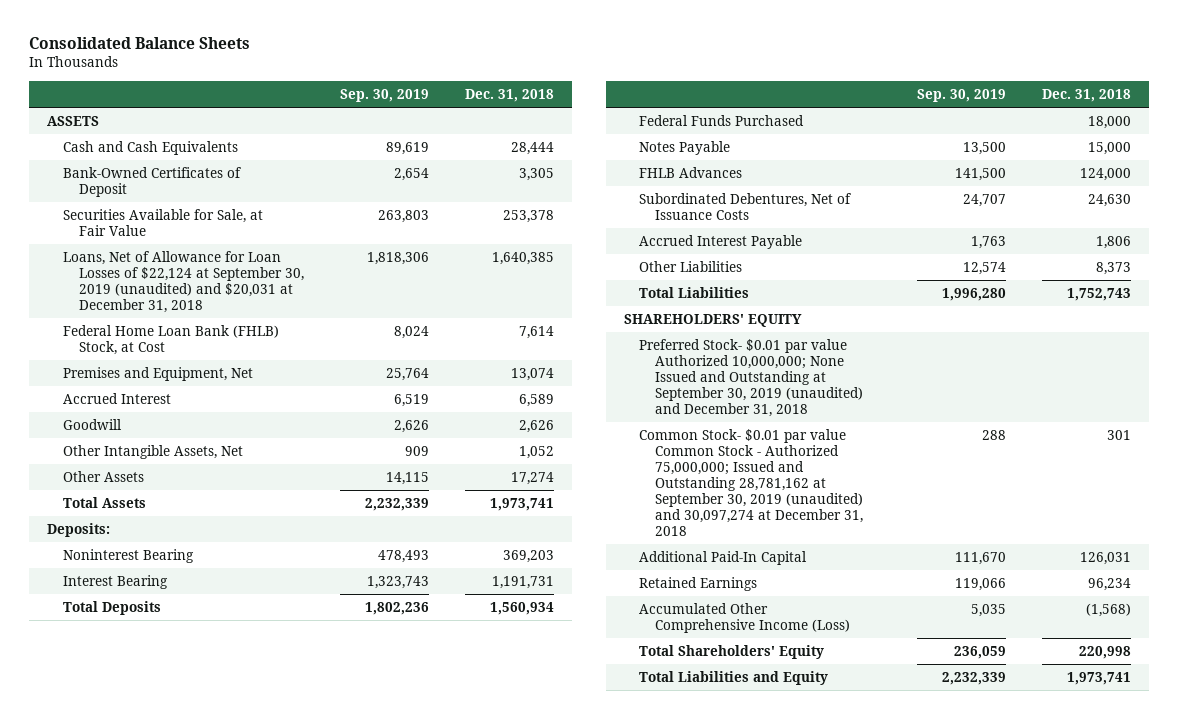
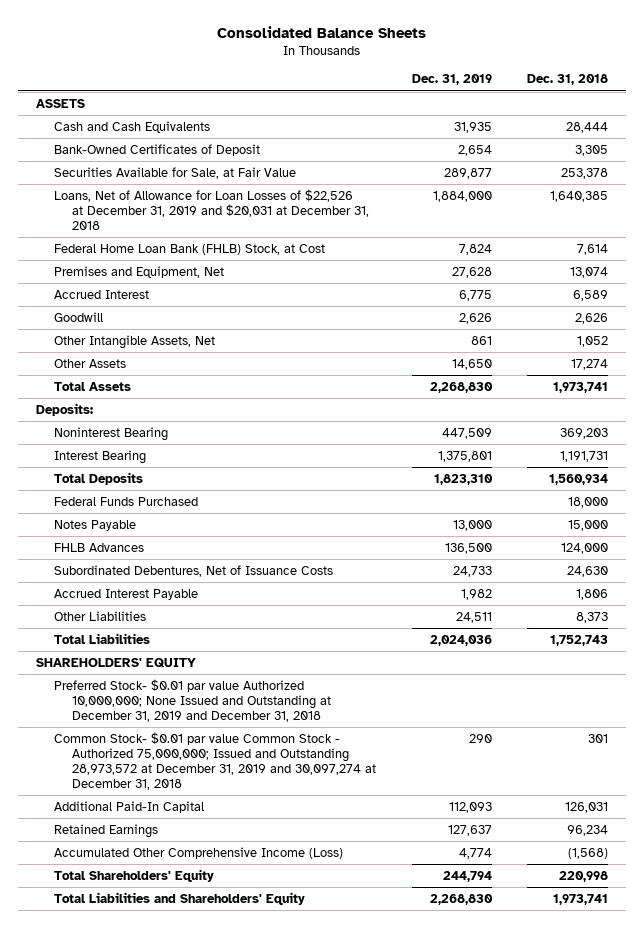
- | Sep. 30, 2019 | Dec. 31, 2018
+ | Dec. 31, 2019 | Dec. 31, 2018
- Loans, Net of Allowance for Loan Losses of $22,124 at September 30, 2019 (unaudited) and $20,031 at December 31, 2018 | 1,818,306 | 1,640,385
+ Loans, Net of Allowance for Loan Losses of $22,526 at December 31, 2019 and $20,031 at December 31, 2018 | 1,884,000 | 1,640,385
- Preferred Stock- $0.01 par value Authorized 10,000,000; None Issued and Outstanding at September 30, 2019 (unaudited) and December 31, 2018
- Common Stock- $0.01 par value Common Stock - Authorized 75,000,000; Issued and Outstanding 28,781,162 at September 30, 2019 (unaudited) and 30,097,274 at December 31, 2018 | 288 | 301
+ Preferred Stock- $0.01 par value Authorized 10,000,000; None Issued and Outstanding at December 31, 2019 and December 31, 2018
+ Common Stock- $0.01 par value Common Stock - Authorized 75,000,000; Issued and Outstanding 28,973,572 at December 31, 2019 and 30,097,274 at December 31, 2018 | 290 | 301
- Total Liabilities and Equity | 2,232,339 | 1,973,741
+ Total Liabilities and Shareholders' Equity | 2,268,830 | 1,973,741

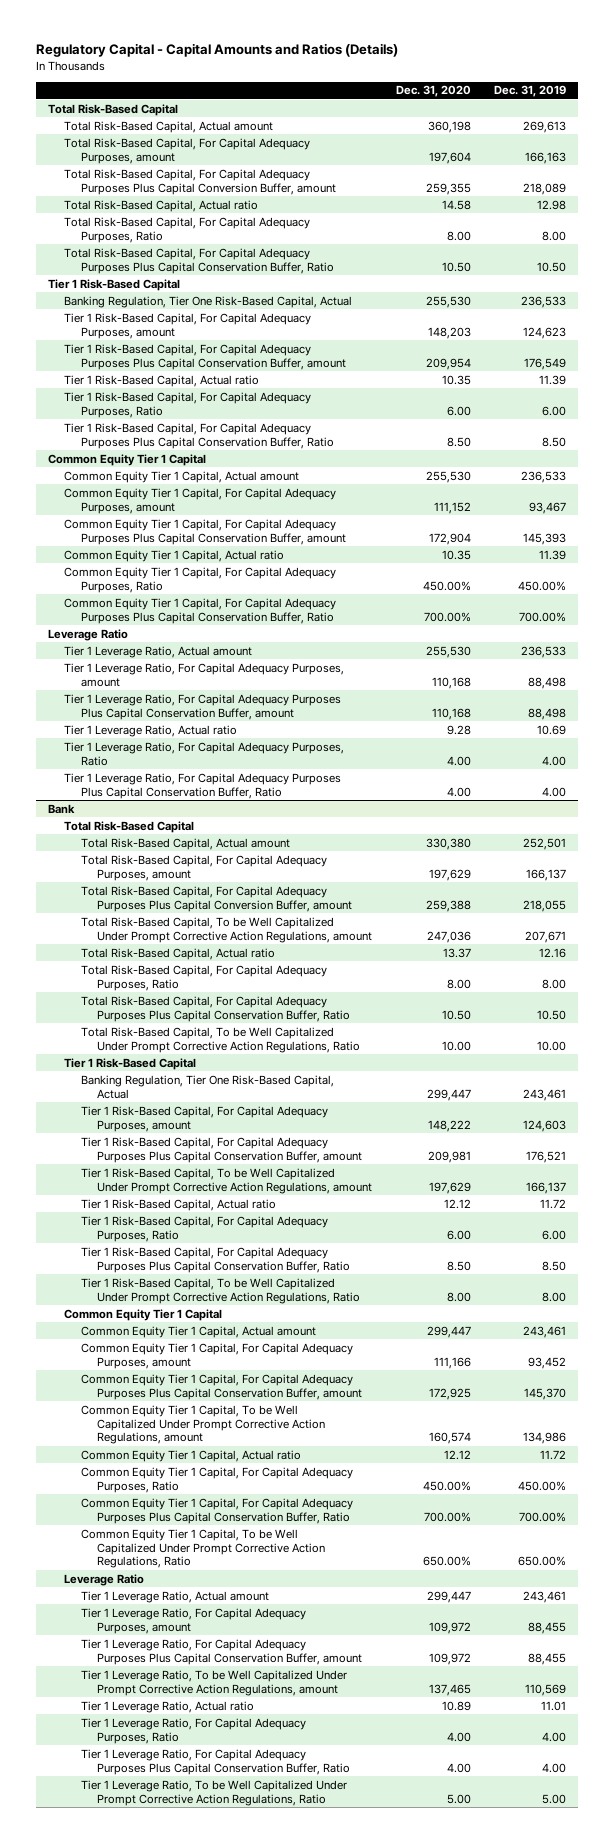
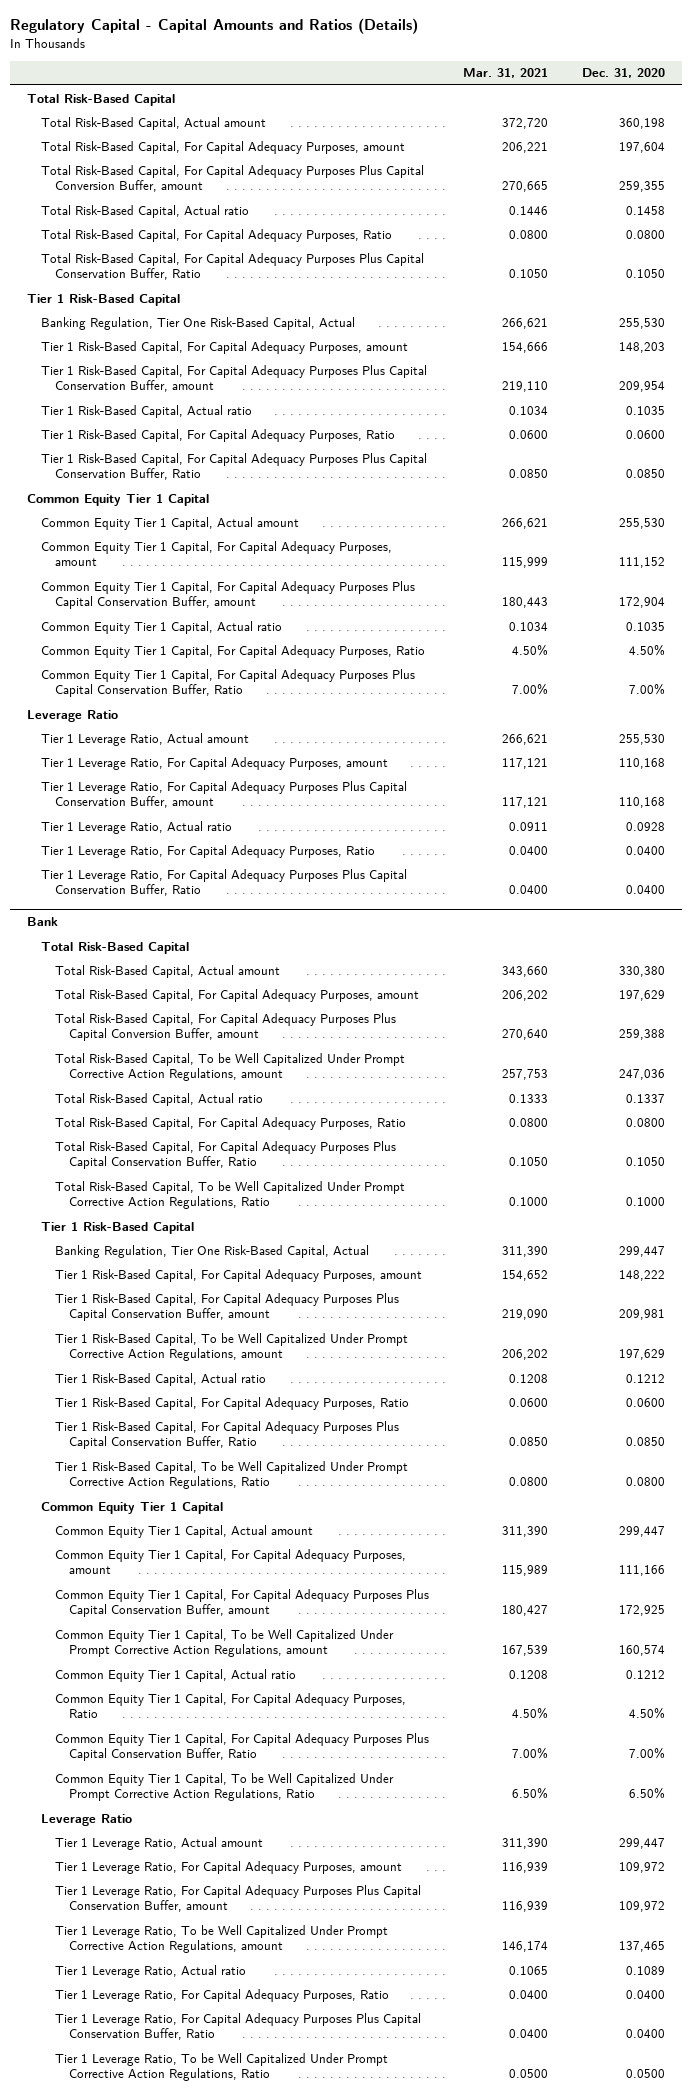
- | Dec. 31, 2020 | Dec. 31, 2019
+ | Mar. 31, 2021 | Dec. 31, 2020
- Total Risk-Based Capital, Actual ratio | 14.58 | 12.98
- Total Risk-Based Capital, For Capital Adequacy Purposes, Ratio | 8.00 | 8.00
- Total Risk-Based Capital, For Capital Adequacy Purposes Plus Capital Conservation Buffer, Ratio | 10.50 | 10.50
+ Total Risk-Based Capital, Actual ratio | 0.1446 | 0.1458
+ Total Risk-Based Capital, For Capital Adequacy Purposes, Ratio | 0.0800 | 0.0800
+ Total Risk-Based Capital, For Capital Adequacy Purposes Plus Capital Conservation Buffer, Ratio | 0.1050 | 0.1050
- Tier 1 Risk-Based Capital, Actual ratio | 10.35 | 11.39
- Tier 1 Risk-Based Capital, For Capital Adequacy Purposes, Ratio | 6.00 | 6.00
- Tier 1 Risk-Based Capital, For Capital Adequacy Purposes Plus Capital Conservation Buffer, Ratio | 8.50 | 8.50
+ Tier 1 Risk-Based Capital, Actual ratio | 0.1034 | 0.1035
+ Tier 1 Risk-Based Capital, For Capital Adequacy Purposes, Ratio | 0.0600 | 0.0600
+ Tier 1 Risk-Based Capital, For Capital Adequacy Purposes Plus Capital Conservation Buffer, Ratio | 0.0850 | 0.0850
- Common Equity Tier 1 Capital, Actual ratio | 10.35 | 11.39
- Common Equity Tier 1 Capital, For Capital Adequacy Purposes, Ratio | 450.00% | 450.00%
- Common Equity Tier 1 Capital, For Capital Adequacy Purposes Plus Capital Conservation Buffer, Ratio | 700.00% | 700.00%
+ Common Equity Tier 1 Capital, Actual ratio | 0.1034 | 0.1035
+ Common Equity Tier 1 Capital, For Capital Adequacy Purposes, Ratio | 4.50% | 4.50%
+ Common Equity Tier 1 Capital, For Capital Adequacy Purposes Plus Capital Conservation Buffer, Ratio | 7.00% | 7.00%
- Tier 1 Leverage Ratio, Actual ratio | 9.28 | 10.69
- Tier 1 Leverage Ratio, For Capital Adequacy Purposes, Ratio | 4.00 | 4.00
- Tier 1 Leverage Ratio, For Capital Adequacy Purposes Plus Capital Conservation Buffer, Ratio | 4.00 | 4.00
+ Tier 1 Leverage Ratio, Actual ratio | 0.0911 | 0.0928
+ Tier 1 Leverage Ratio, For Capital Adequacy Purposes, Ratio | 0.0400 | 0.0400
+ Tier 1 Leverage Ratio, For Capital Adequacy Purposes Plus Capital Conservation Buffer, Ratio | 0.0400 | 0.0400
@ Bank
- Total Risk-Based Capital, Actual ratio | 13.37 | 12.16
- Total Risk-Based Capital, For Capital Adequacy Purposes, Ratio | 8.00 | 8.00
- Total Risk-Based Capital, For Capital Adequacy Purposes Plus Capital Conservation Buffer, Ratio | 10.50 | 10.50
- Total Risk-Based Capital, To be Well Capitalized Under Prompt Corrective Action Regulations, Ratio | 10.00 | 10.00
+ Total Risk-Based Capital, Actual ratio | 0.1333 | 0.1337
+ Total Risk-Based Capital, For Capital Adequacy Purposes, Ratio | 0.0800 | 0.0800
+ Total Risk-Based Capital, For Capital Adequacy Purposes Plus Capital Conservation Buffer, Ratio | 0.1050 | 0.1050
+ Total Risk-Based Capital, To be Well Capitalized Under Prompt Corrective Action Regulations, Ratio | 0.1000 | 0.1000
- Tier 1 Risk-Based Capital, Actual ratio | 12.12 | 11.72
- Tier 1 Risk-Based Capital, For Capital Adequacy Purposes, Ratio | 6.00 | 6.00
- Tier 1 Risk-Based Capital, For Capital Adequacy Purposes Plus Capital Conservation Buffer, Ratio | 8.50 | 8.50
- Tier 1 Risk-Based Capital, To be Well Capitalized Under Prompt Corrective Action Regulations, Ratio | 8.00 | 8.00
+ Tier 1 Risk-Based Capital, Actual ratio | 0.1208 | 0.1212
+ Tier 1 Risk-Based Capital, For Capital Adequacy Purposes, Ratio | 0.0600 | 0.0600
+ Tier 1 Risk-Based Capital, For Capital Adequacy Purposes Plus Capital Conservation Buffer, Ratio | 0.0850 | 0.0850
+ Tier 1 Risk-Based Capital, To be Well Capitalized Under Prompt Corrective Action Regulations, Ratio | 0.0800 | 0.0800
- Common Equity Tier 1 Capital, Actual ratio | 12.12 | 11.72
- Common Equity Tier 1 Capital, For Capital Adequacy Purposes, Ratio | 450.00% | 450.00%
- Common Equity Tier 1 Capital, For Capital Adequacy Purposes Plus Capital Conservation Buffer, Ratio | 700.00% | 700.00%
- Common Equity Tier 1 Capital, To be Well Capitalized Under Prompt Corrective Action Regulations, Ratio | 650.00% | 650.00%
+ Common Equity Tier 1 Capital, Actual ratio | 0.1208 | 0.1212
+ Common Equity Tier 1 Capital, For Capital Adequacy Purposes, Ratio | 4.50% | 4.50%
+ Common Equity Tier 1 Capital, For Capital Adequacy Purposes Plus Capital Conservation Buffer, Ratio | 7.00% | 7.00%
+ Common Equity Tier 1 Capital, To be Well Capitalized Under Prompt Corrective Action Regulations, Ratio | 6.50% | 6.50%
- Tier 1 Leverage Ratio, Actual ratio | 10.89 | 11.01
- Tier 1 Leverage Ratio, For Capital Adequacy Purposes, Ratio | 4.00 | 4.00
- Tier 1 Leverage Ratio, For Capital Adequacy Purposes Plus Capital Conservation Buffer, Ratio | 4.00 | 4.00
- Tier 1 Leverage Ratio, To be Well Capitalized Under Prompt Corrective Action Regulations, Ratio | 5.00 | 5.00
+ Tier 1 Leverage Ratio, Actual ratio | 0.1065 | 0.1089
+ Tier 1 Leverage Ratio, For Capital Adequacy Purposes, Ratio | 0.0400 | 0.0400
+ Tier 1 Leverage Ratio, For Capital Adequacy Purposes Plus Capital Conservation Buffer, Ratio | 0.0400 | 0.0400
+ Tier 1 Leverage Ratio, To be Well Capitalized Under Prompt Corrective Action Regulations, Ratio | 0.0500 | 0.0500

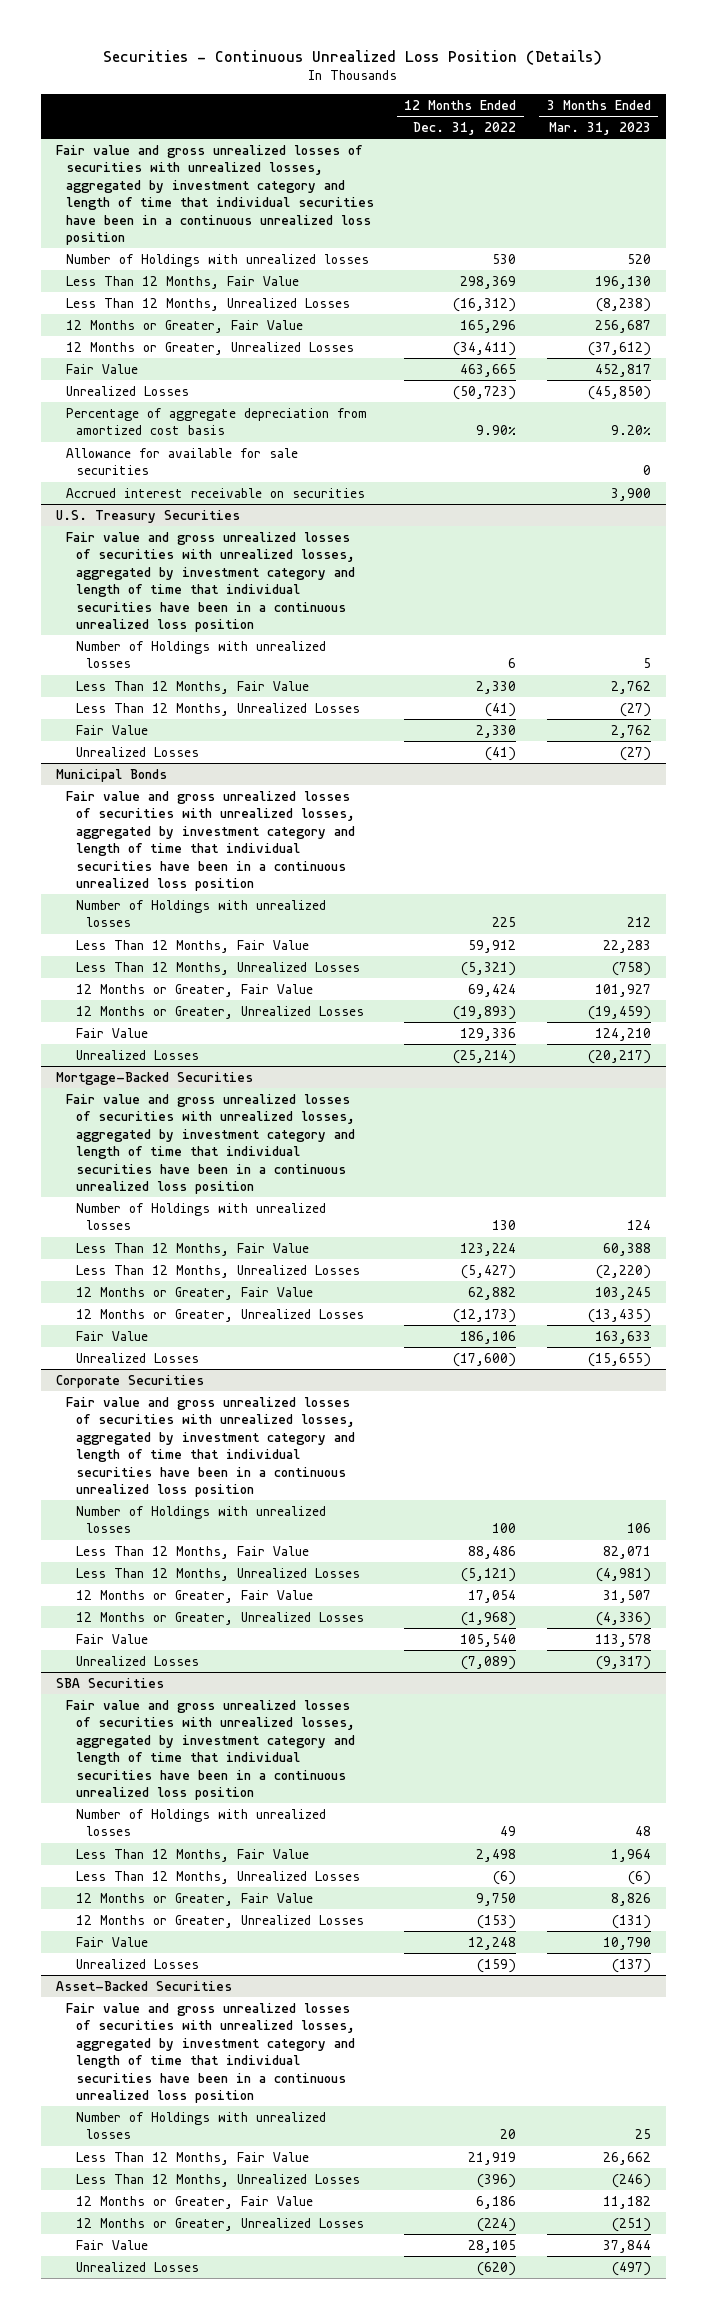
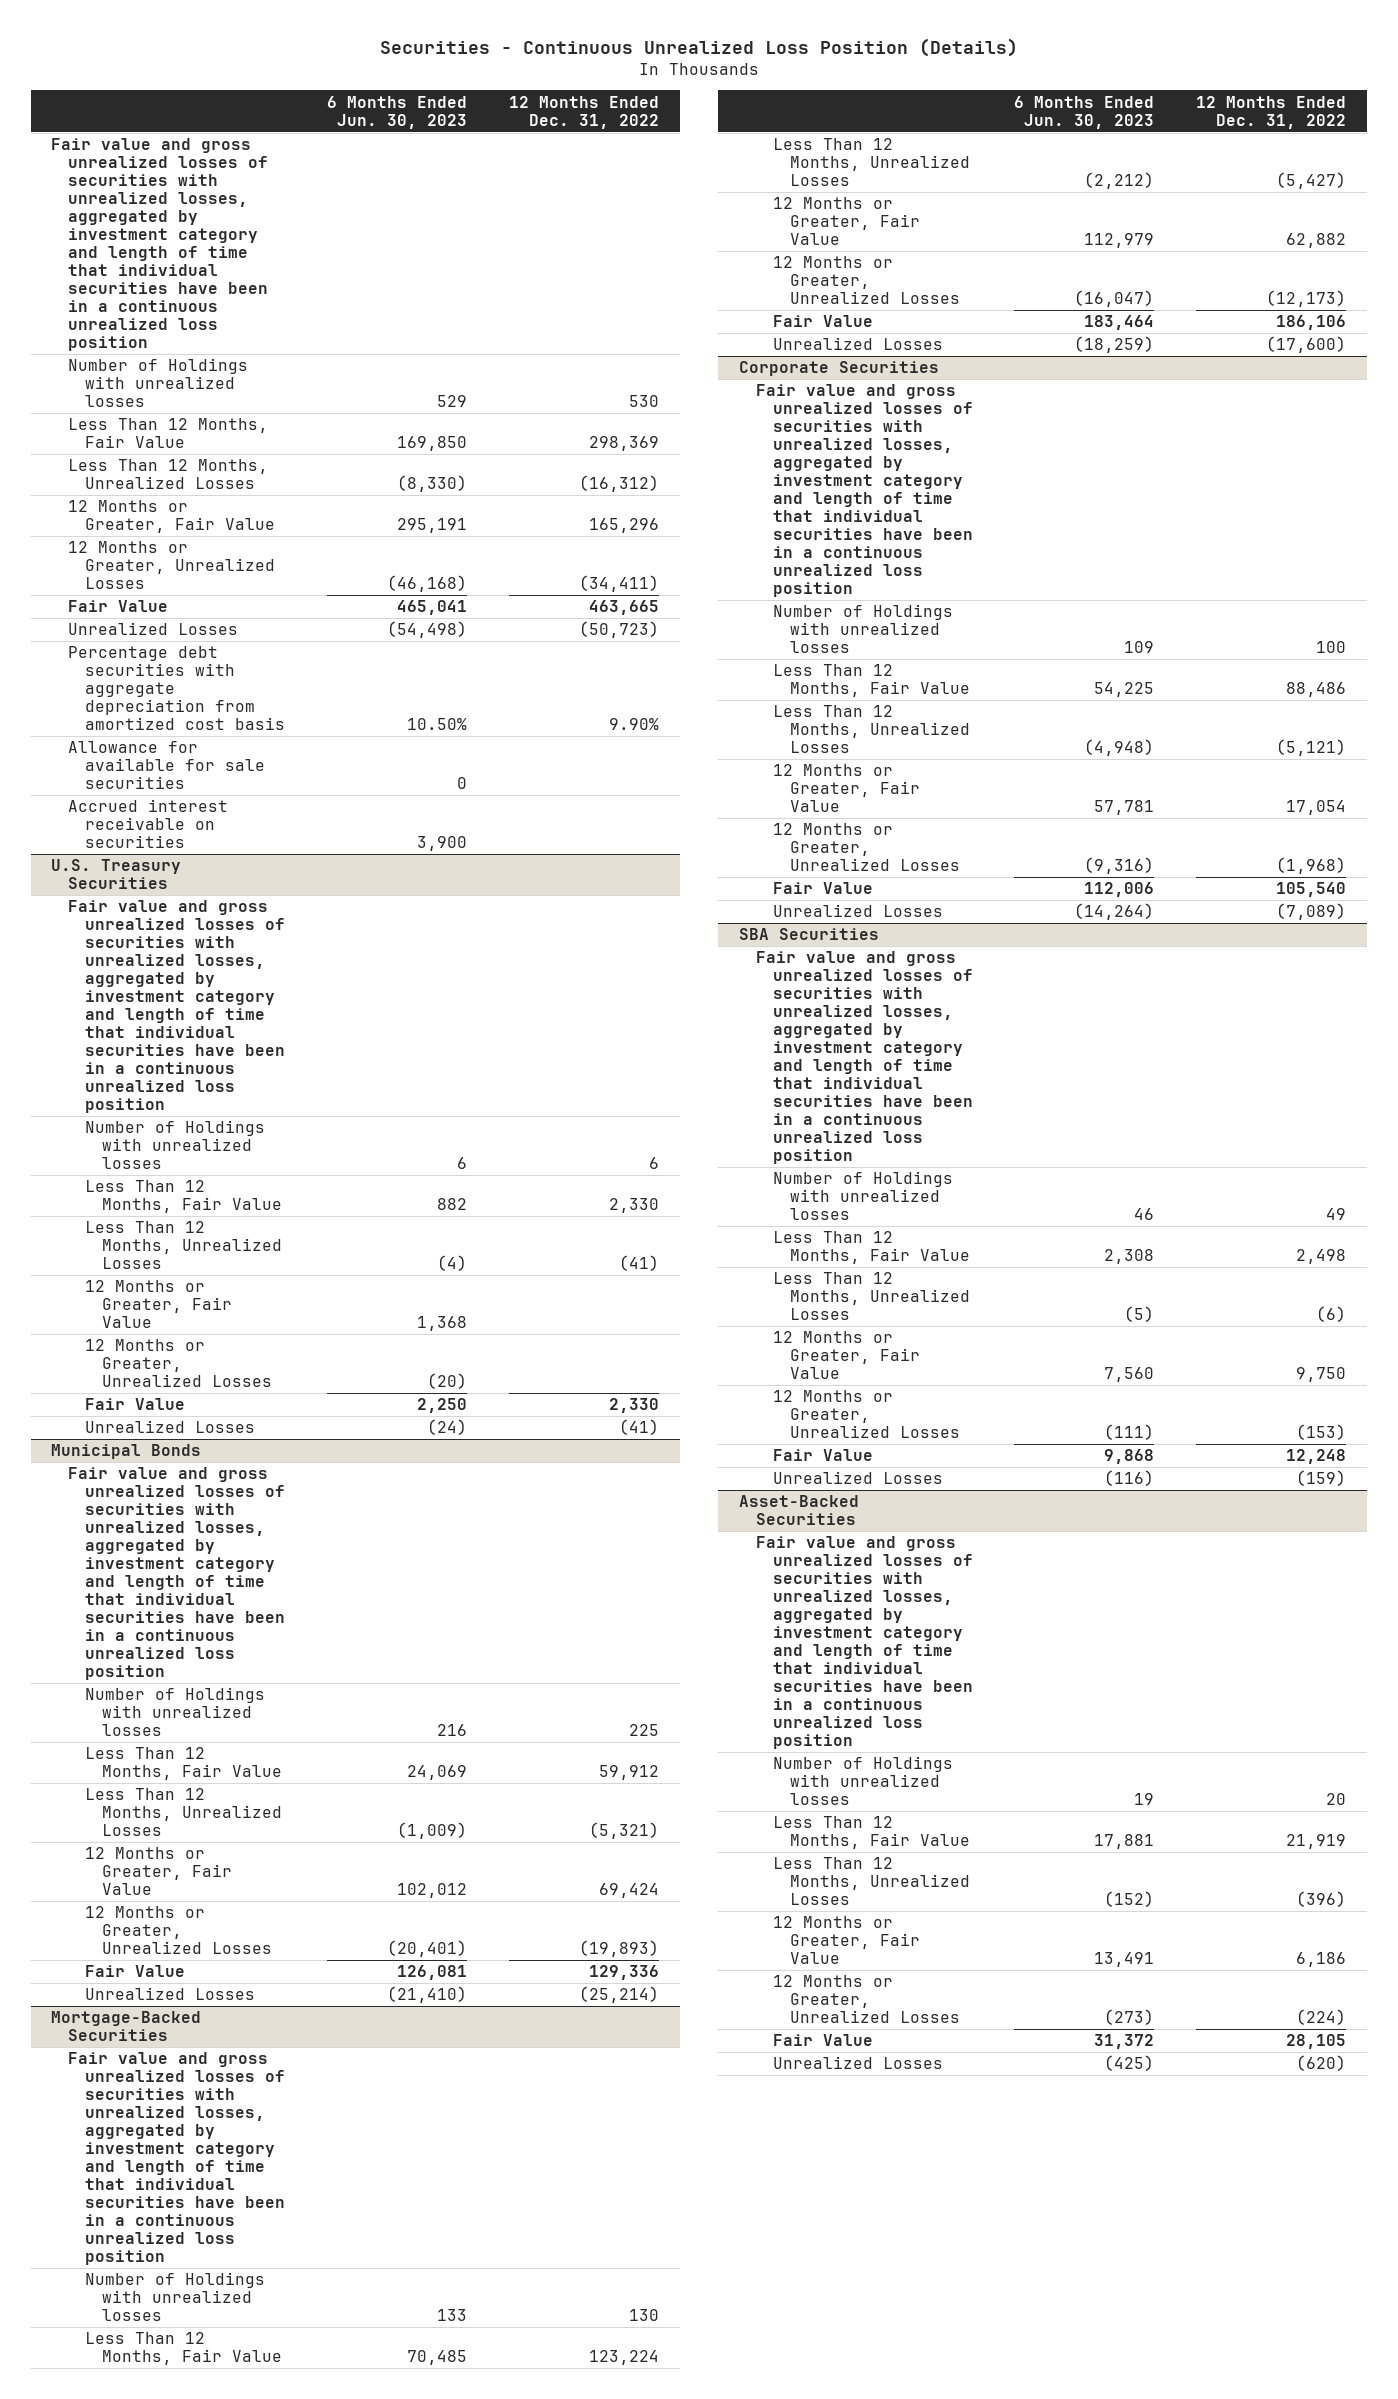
- | 12 Months Ended Dec. 31, 2022 | 3 Months Ended Mar. 31, 2023
+ | 6 Months Ended Jun. 30, 2023 | 12 Months Ended Dec. 31, 2022
- Percentage of aggregate depreciation from amortized cost basis | 9.90% | 9.20%
+ Percentage debt securities with aggregate depreciation from amortized cost basis | 10.50% | 9.90%
@ U.S. Treasury Securities
+ 12 Months or Greater, Fair Value | 1,368 |
+ 12 Months or Greater, Unrealized Losses | (20) |

